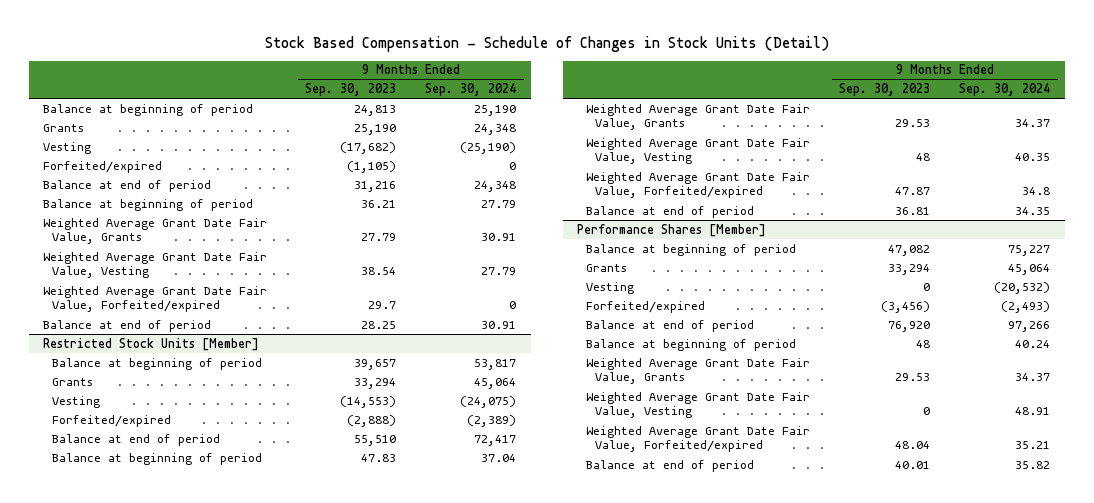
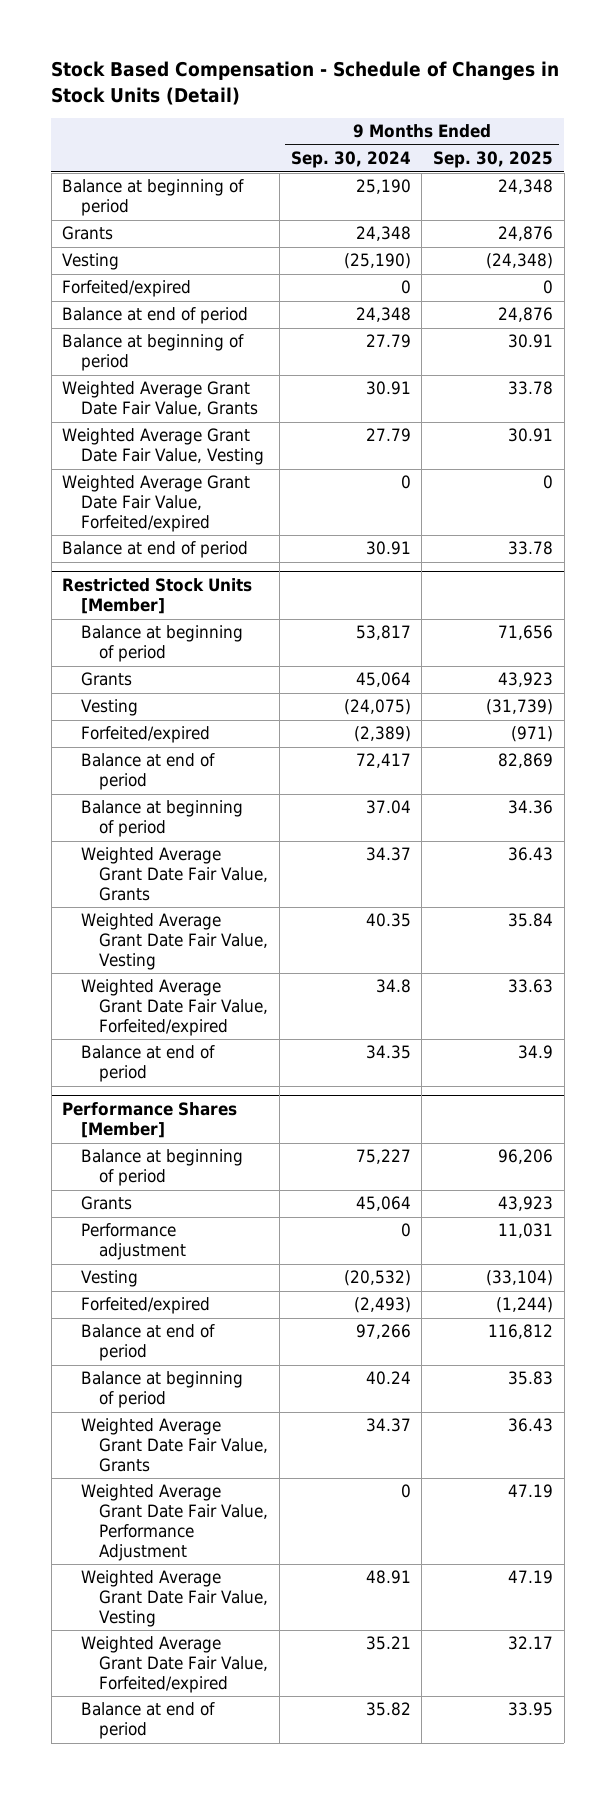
- | 9 Months Ended Sep. 30, 2023 | 9 Months Ended Sep. 30, 2024
+ | 9 Months Ended Sep. 30, 2024 | 9 Months Ended Sep. 30, 2025
@ Performance Shares [Member]
+ Performance adjustment | 0 | 11,031
+ Weighted Average Grant Date Fair Value, Performance Adjustment | 0 | 47.19

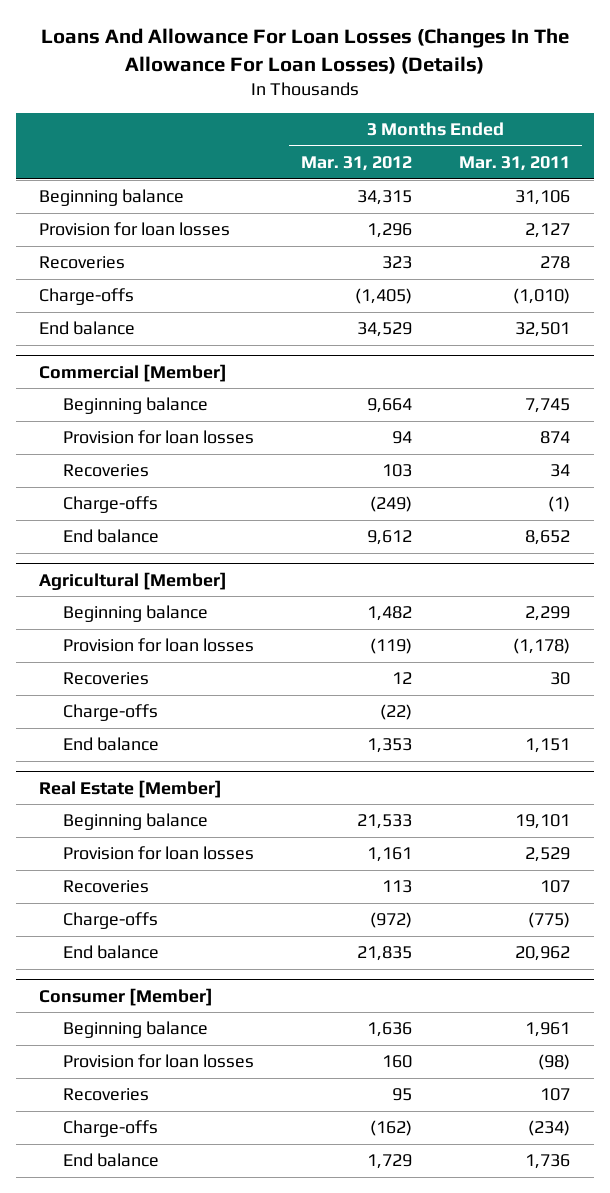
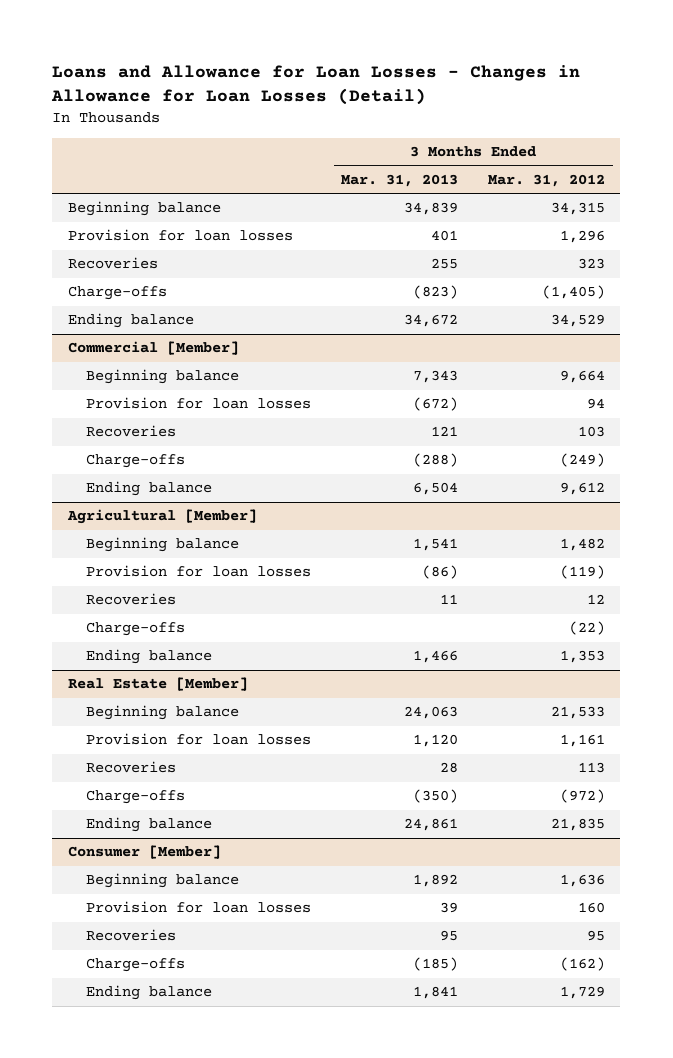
- Loans And Allowance For Loan Losses (Changes In The Allowance For Loan Losses) (Details)
+ Loans and Allowance for Loan Losses - Changes in Allowance for Loan Losses (Detail)
- | 3 Months Ended Mar. 31, 2012 | 3 Months Ended Mar. 31, 2011
+ | 3 Months Ended Mar. 31, 2013 | 3 Months Ended Mar. 31, 2012
- End balance | 34,529 | 32,501
+ Ending balance | 34,672 | 34,529
@ Commercial [Member]
- End balance | 9,612 | 8,652
+ Ending balance | 6,504 | 9,612
@ Agricultural [Member]
- End balance | 1,353 | 1,151
+ Ending balance | 1,466 | 1,353
@ Real Estate [Member]
- End balance | 21,835 | 20,962
+ Ending balance | 24,861 | 21,835
@ Consumer [Member]
- End balance | 1,729 | 1,736
+ Ending balance | 1,841 | 1,729

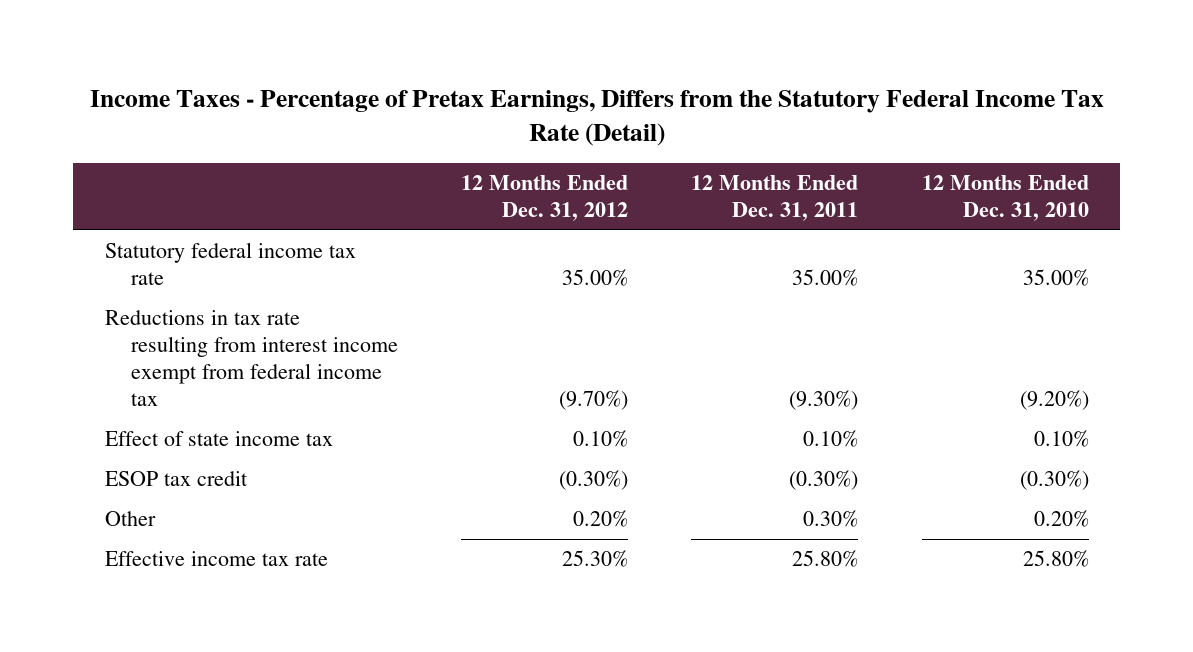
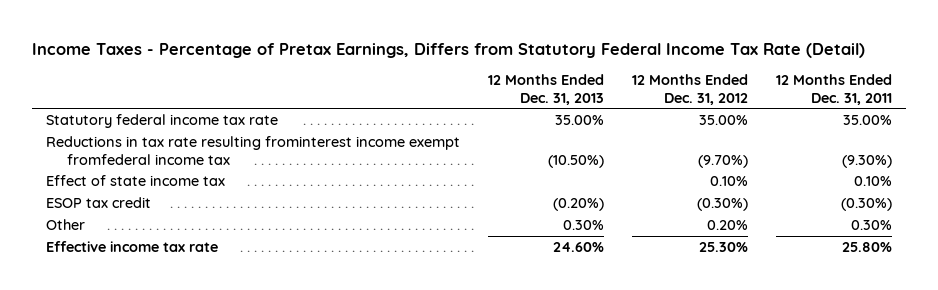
- Income Taxes - Percentage of Pretax Earnings, Differs from the Statutory Federal Income Tax Rate (Detail)
+ Income Taxes - Percentage of Pretax Earnings, Differs from Statutory Federal Income Tax Rate (Detail)
- | 12 Months Ended Dec. 31, 2012 | 12 Months Ended Dec. 31, 2011 | 12 Months Ended Dec. 31, 2010
+ | 12 Months Ended Dec. 31, 2013 | 12 Months Ended Dec. 31, 2012 | 12 Months Ended Dec. 31, 2011
- Reductions in tax rate resulting from interest income exempt from federal income tax | (9.70%) | (9.30%) | (9.20%)
+ Reductions in tax rate resulting frominterest income exempt fromfederal income tax | (10.50%) | (9.70%) | (9.30%)

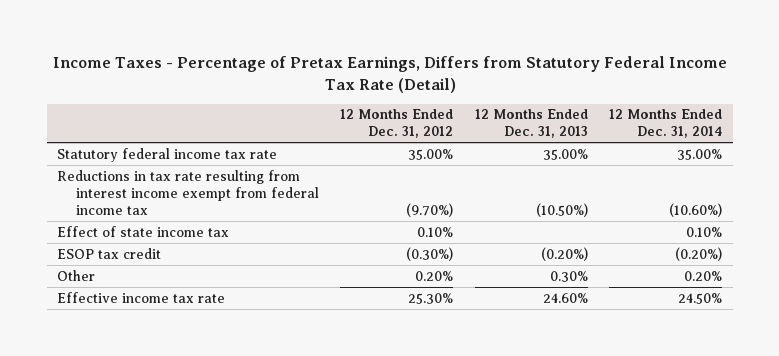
- | 12 Months Ended Dec. 31, 2013 | 12 Months Ended Dec. 31, 2012 | 12 Months Ended Dec. 31, 2011
+ | 12 Months Ended Dec. 31, 2012 | 12 Months Ended Dec. 31, 2013 | 12 Months Ended Dec. 31, 2014
- Reductions in tax rate resulting frominterest income exempt fromfederal income tax | (10.50%) | (9.70%) | (9.30%)
+ Reductions in tax rate resulting from interest income exempt from federal income tax | (9.70%) | (10.50%) | (10.60%)

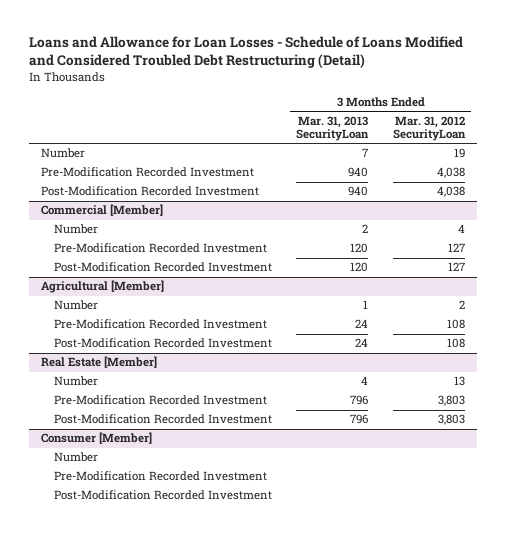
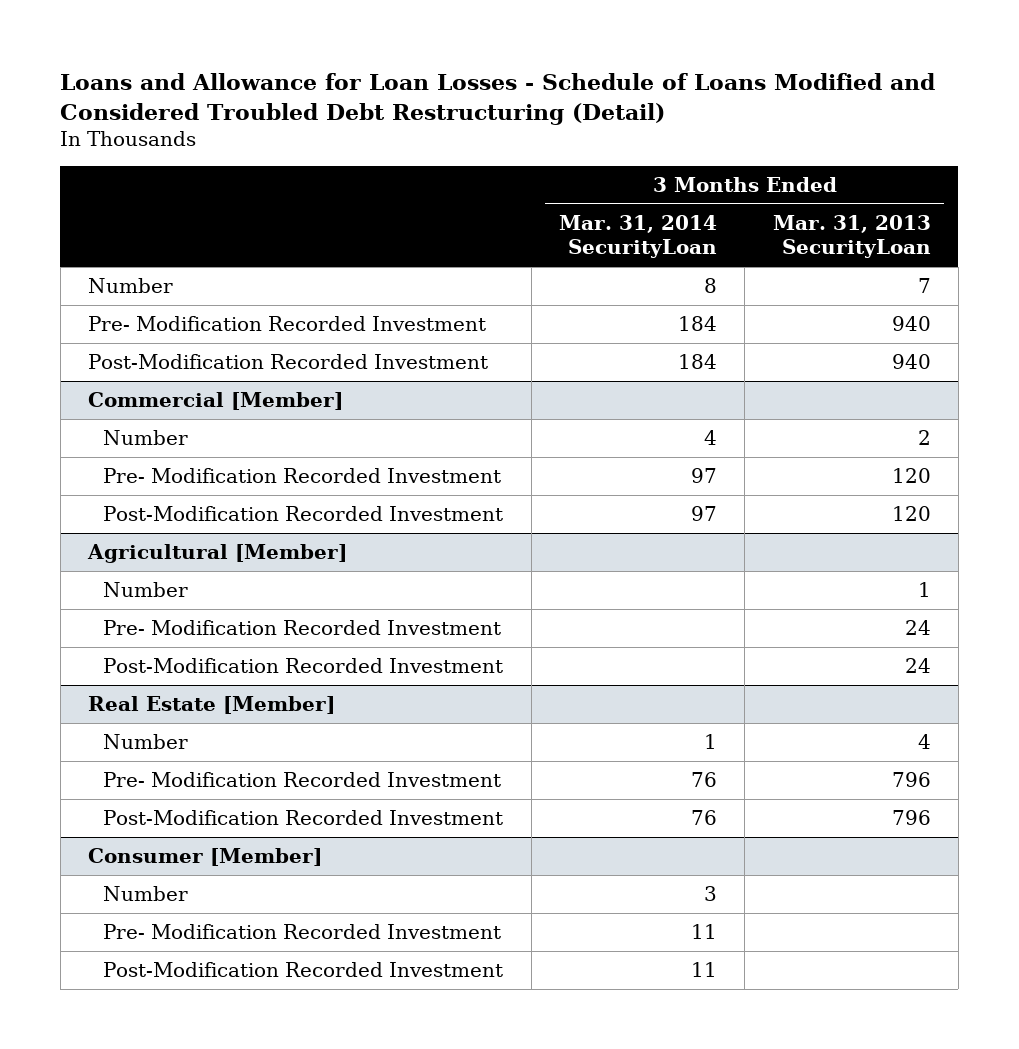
- | 3 Months Ended Mar. 31, 2013 SecurityLoan | 3 Months Ended Mar. 31, 2012 SecurityLoan
+ | 3 Months Ended Mar. 31, 2014 SecurityLoan | 3 Months Ended Mar. 31, 2013 SecurityLoan
- Pre-Modification Recorded Investment | 940 | 4,038
+ Pre- Modification Recorded Investment | 184 | 940
@ Commercial [Member]
- Pre-Modification Recorded Investment | 120 | 127
+ Pre- Modification Recorded Investment | 97 | 120
@ Agricultural [Member]
- Pre-Modification Recorded Investment | 24 | 108
+ Pre- Modification Recorded Investment | | 24
@ Real Estate [Member]
- Pre-Modification Recorded Investment | 796 | 3,803
+ Pre- Modification Recorded Investment | 76 | 796
@ Consumer [Member]
- Pre-Modification Recorded Investment
+ Pre- Modification Recorded Investment | 11 |

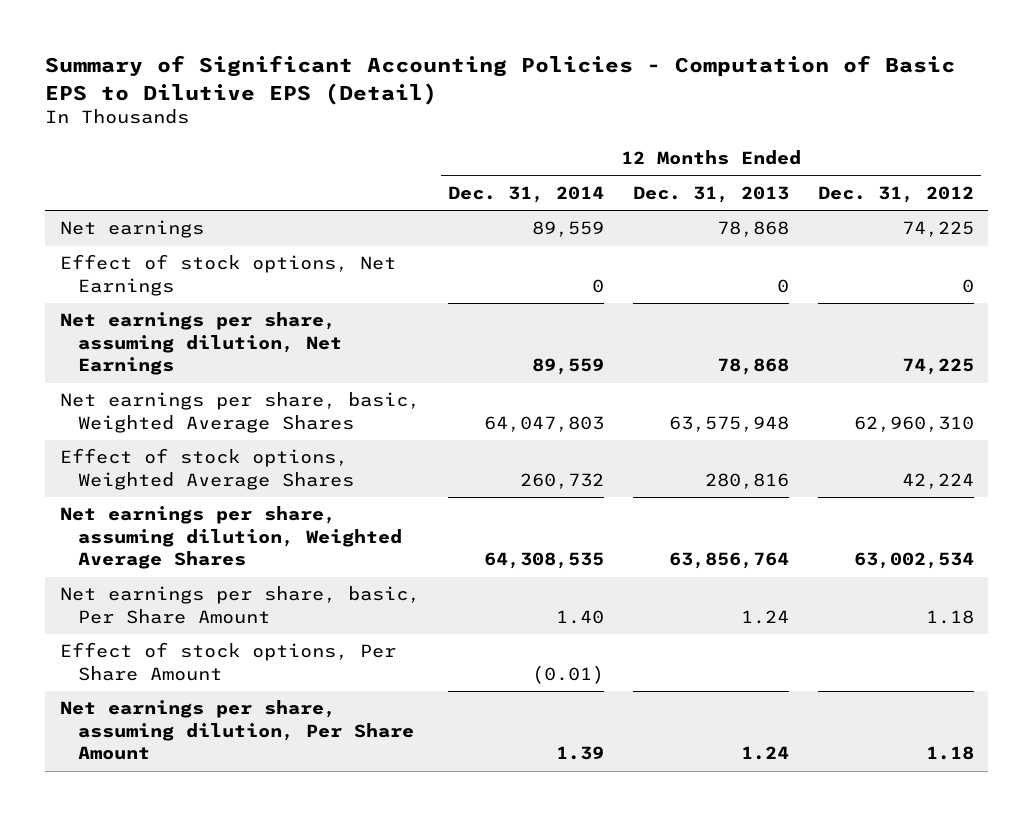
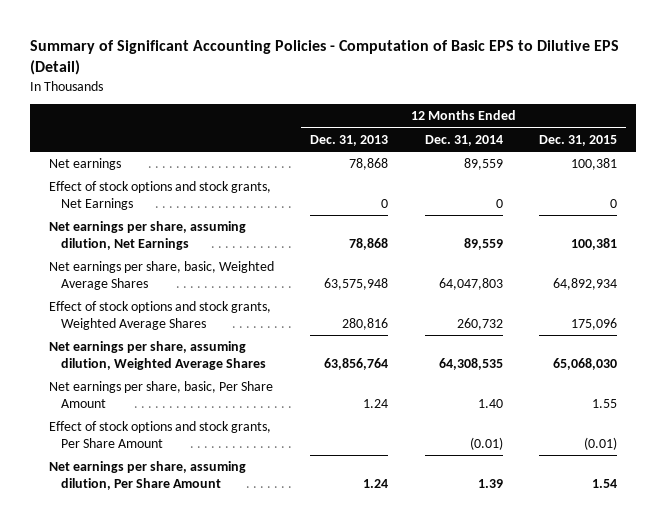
- | 12 Months Ended Dec. 31, 2014 | 12 Months Ended Dec. 31, 2013 | 12 Months Ended Dec. 31, 2012
+ | 12 Months Ended Dec. 31, 2013 | 12 Months Ended Dec. 31, 2014 | 12 Months Ended Dec. 31, 2015
- Effect of stock options, Net Earnings | 0 | 0 | 0
+ Effect of stock options and stock grants, Net Earnings | 0 | 0 | 0
- Effect of stock options, Weighted Average Shares | 260,732 | 280,816 | 42,224
+ Effect of stock options and stock grants, Weighted Average Shares | 280,816 | 260,732 | 175,096
- Effect of stock options, Per Share Amount | (0.01) | |
+ Effect of stock options and stock grants, Per Share Amount | | (0.01) | (0.01)

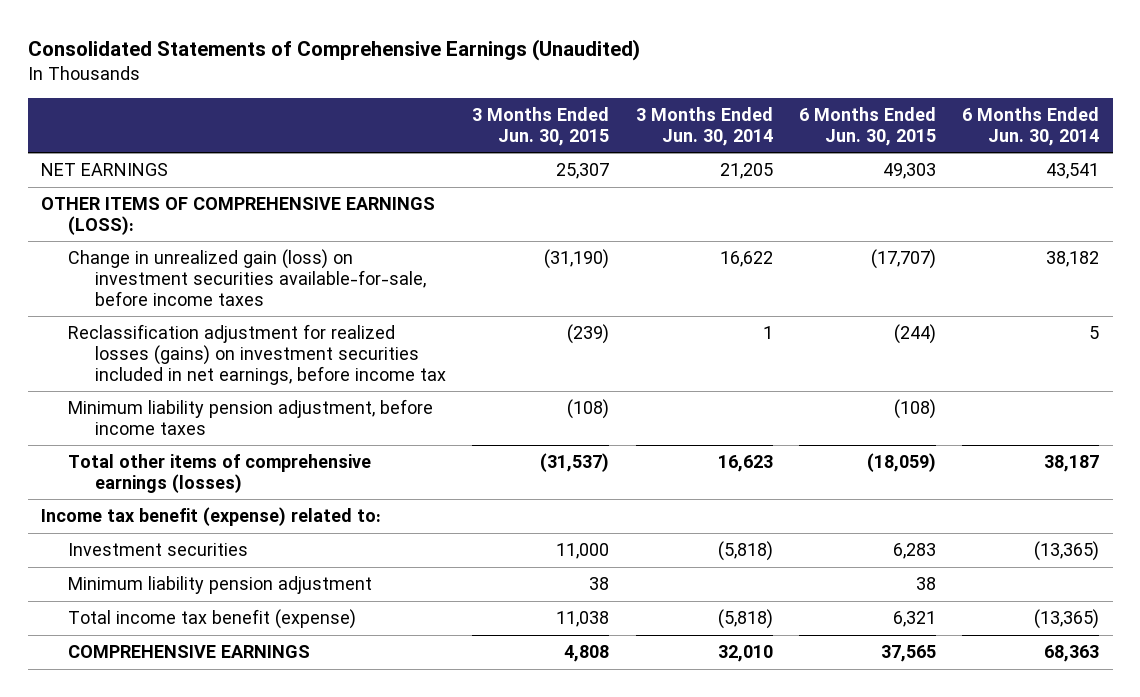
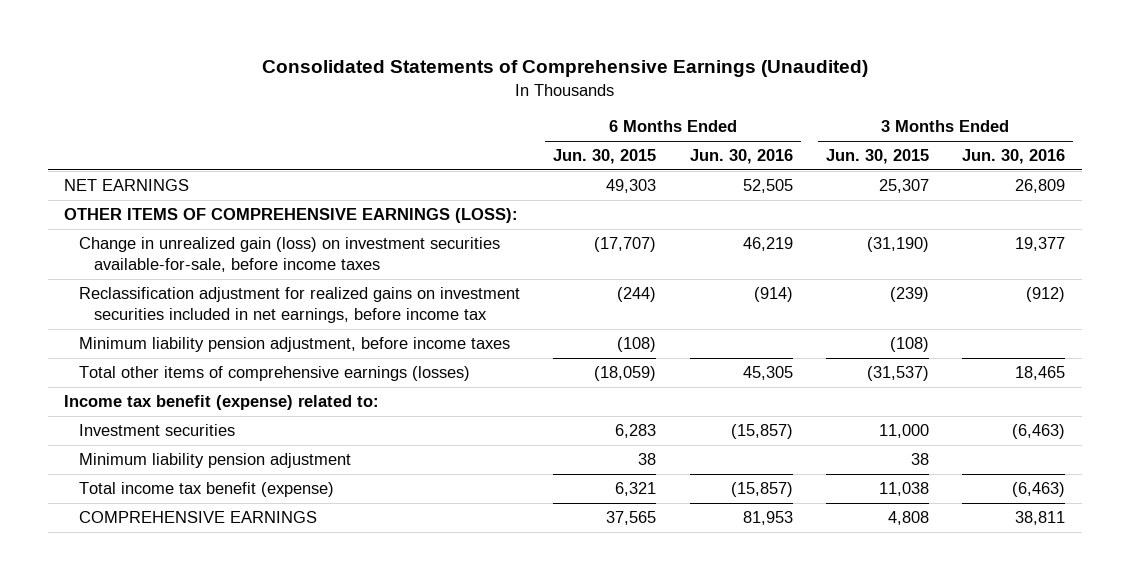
- | 3 Months Ended Jun. 30, 2015 | 3 Months Ended Jun. 30, 2014 | 6 Months Ended Jun. 30, 2015 | 6 Months Ended Jun. 30, 2014
+ | 6 Months Ended Jun. 30, 2015 | 6 Months Ended Jun. 30, 2016 | 3 Months Ended Jun. 30, 2015 | 3 Months Ended Jun. 30, 2016
- Reclassification adjustment for realized losses (gains) on investment securities included in net earnings, before income tax | (239) | 1 | (244) | 5
+ Reclassification adjustment for realized gains on investment securities included in net earnings, before income tax | (244) | (914) | (239) | (912)

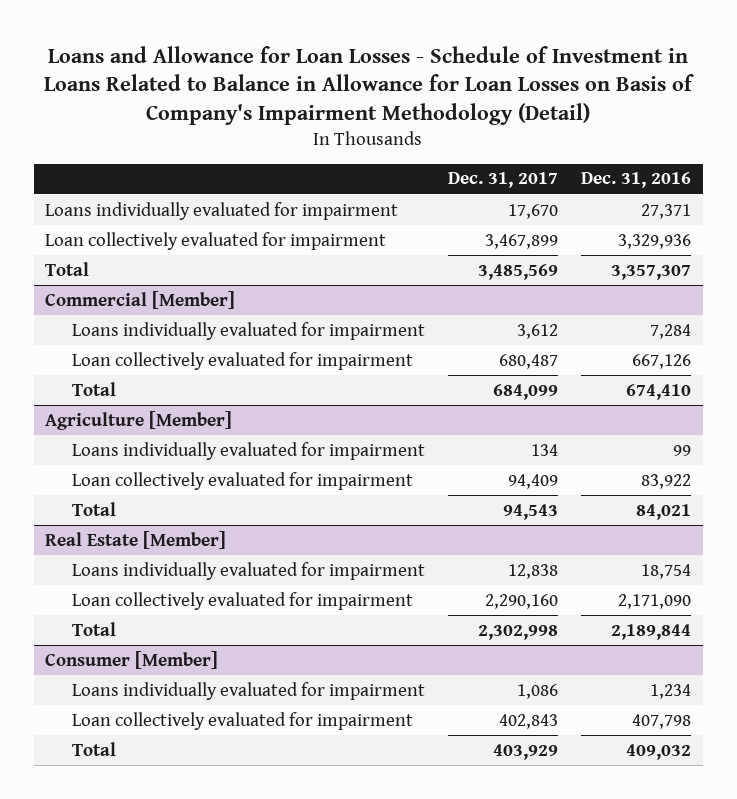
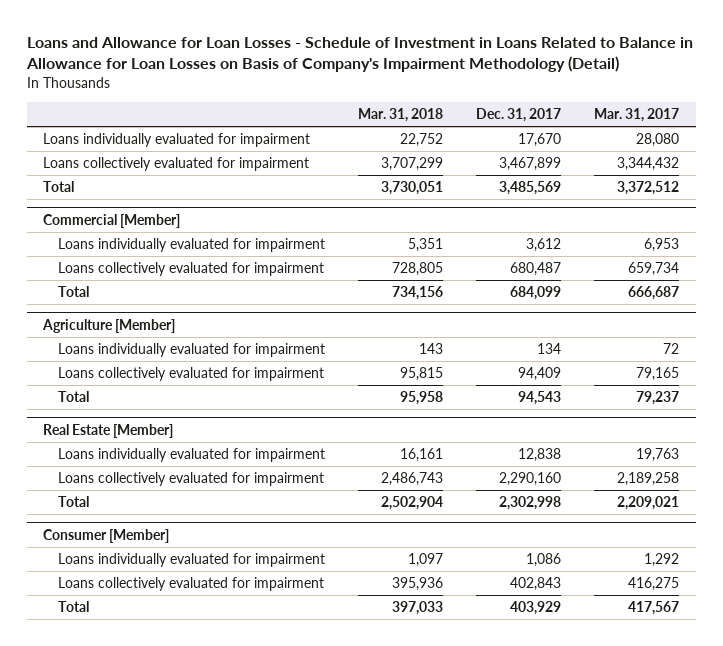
- | Dec. 31, 2017 | Dec. 31, 2016
+ | Mar. 31, 2018 | Dec. 31, 2017 | Mar. 31, 2017
- Loan collectively evaluated for impairment | 3,467,899 | 3,329,936
+ Loans collectively evaluated for impairment | 3,707,299 | 3,467,899 | 3,344,432
@ Commercial [Member]
- Loan collectively evaluated for impairment | 680,487 | 667,126
+ Loans collectively evaluated for impairment | 728,805 | 680,487 | 659,734
@ Agriculture [Member]
- Loan collectively evaluated for impairment | 94,409 | 83,922
+ Loans collectively evaluated for impairment | 95,815 | 94,409 | 79,165
@ Real Estate [Member]
- Loan collectively evaluated for impairment | 2,290,160 | 2,171,090
+ Loans collectively evaluated for impairment | 2,486,743 | 2,290,160 | 2,189,258
@ Consumer [Member]
- Loan collectively evaluated for impairment | 402,843 | 407,798
+ Loans collectively evaluated for impairment | 395,936 | 402,843 | 416,275

